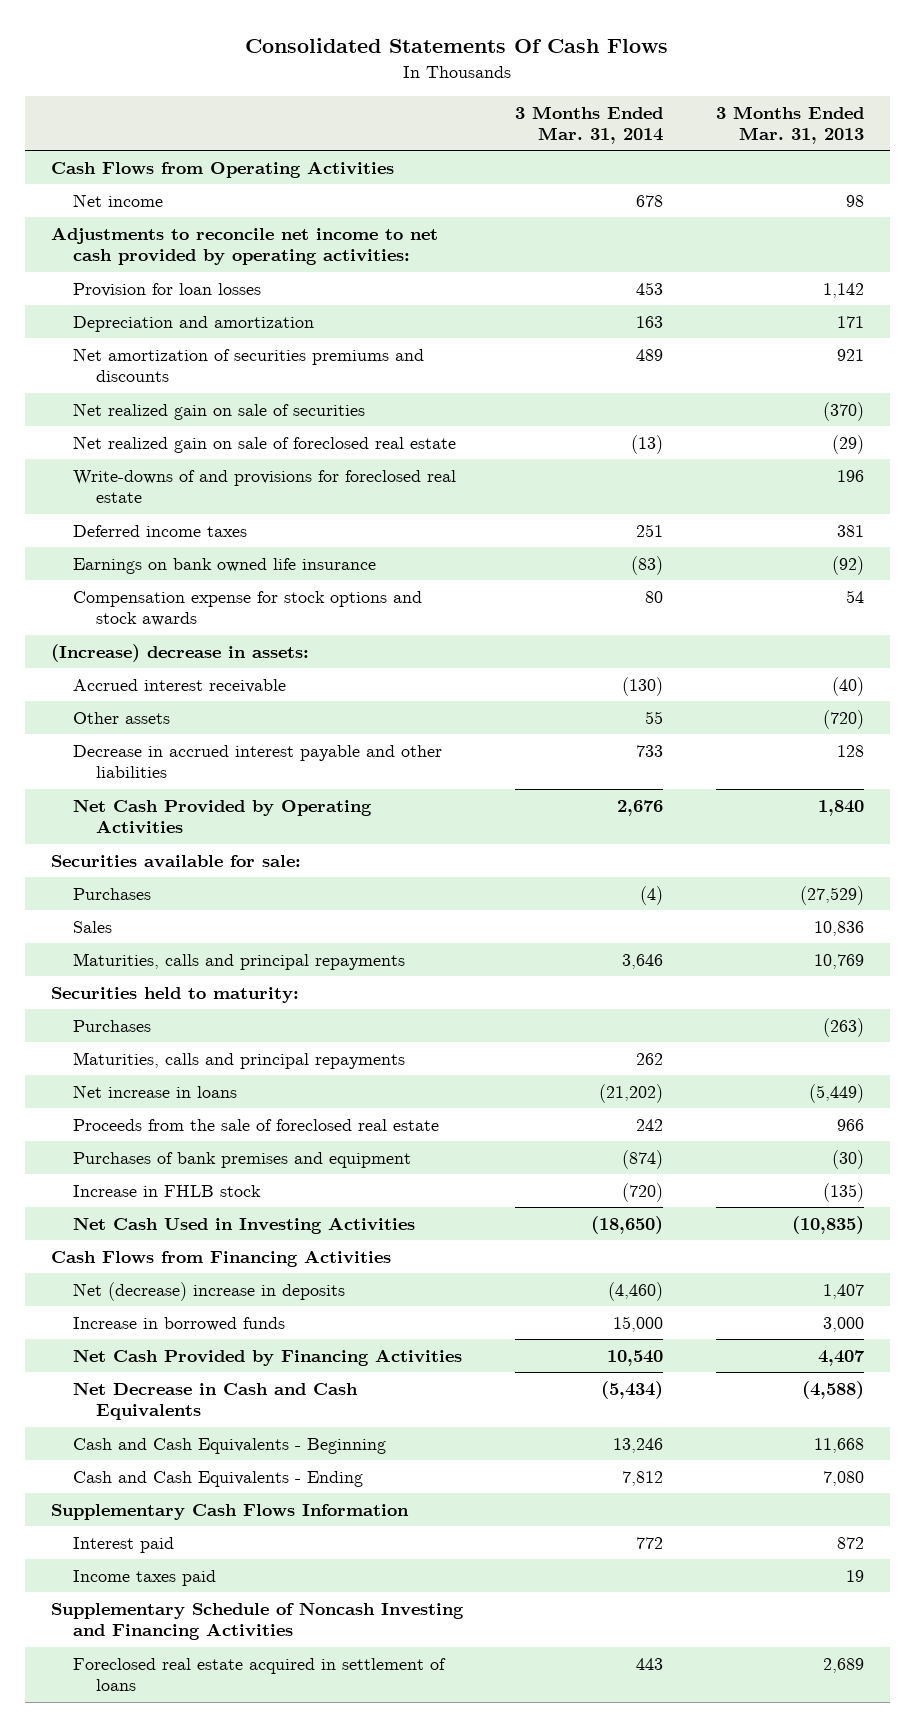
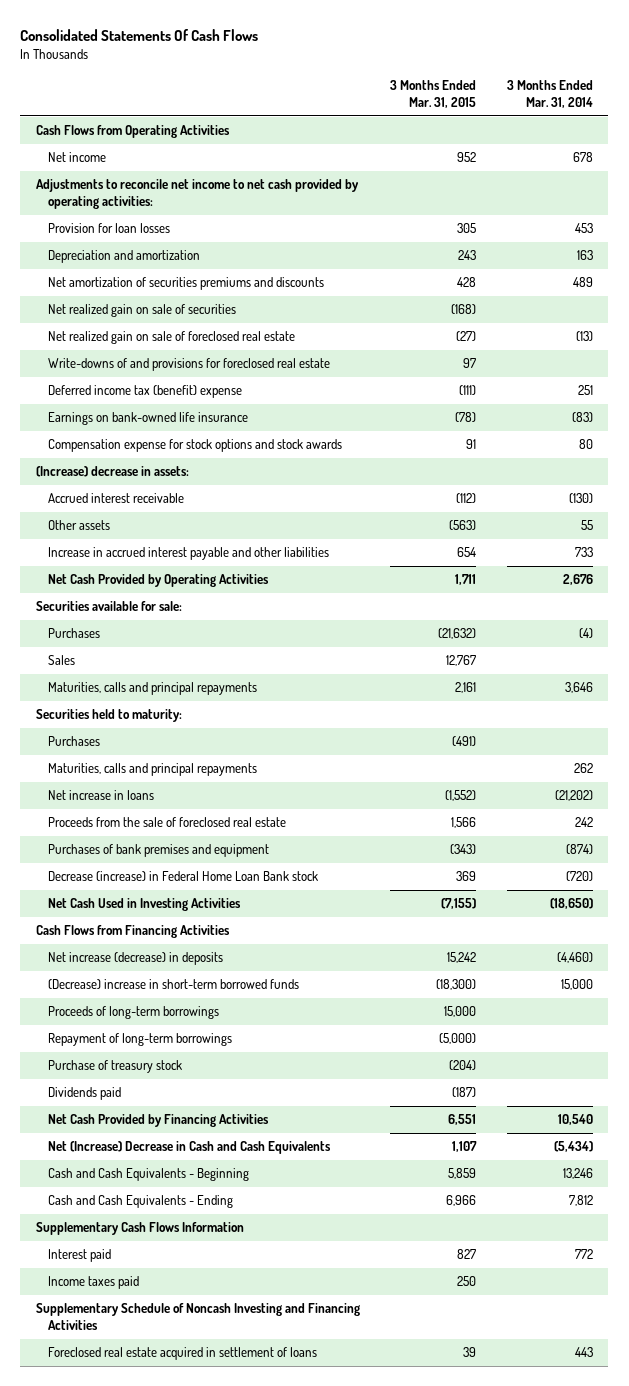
- | 3 Months Ended Mar. 31, 2014 | 3 Months Ended Mar. 31, 2013
+ | 3 Months Ended Mar. 31, 2015 | 3 Months Ended Mar. 31, 2014
- Deferred income taxes | 251 | 381
- Earnings on bank owned life insurance | (83) | (92)
+ Deferred income tax (benefit) expense | (111) | 251
+ Earnings on bank-owned life insurance | (78) | (83)
- Decrease in accrued interest payable and other liabilities | 733 | 128
+ Increase in accrued interest payable and other liabilities | 654 | 733
- Increase in FHLB stock | (720) | (135)
+ Decrease (increase) in Federal Home Loan Bank stock | 369 | (720)
- Net (decrease) increase in deposits | (4,460) | 1,407
- Increase in borrowed funds | 15,000 | 3,000
+ Net increase (decrease) in deposits | 15,242 | (4,460)
+ (Decrease) increase in short-term borrowed funds | (18,300) | 15,000
+ Proceeds of long-term borrowings | 15,000 |
+ Repayment of long-term borrowings | (5,000) |
+ Purchase of treasury stock | (204) |
+ Dividends paid | (187) |
- Net Decrease in Cash and Cash Equivalents | (5,434) | (4,588)
+ Net (Increase) Decrease in Cash and Cash Equivalents | 1,107 | (5,434)

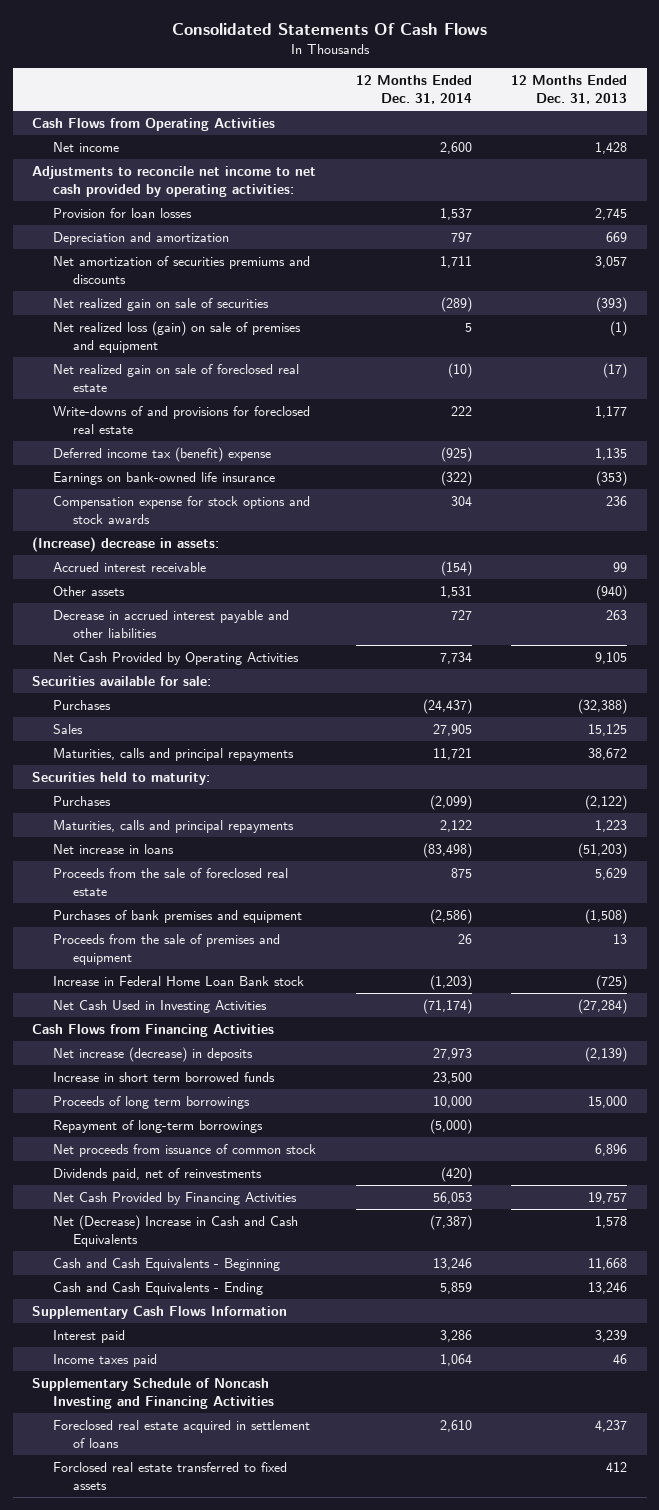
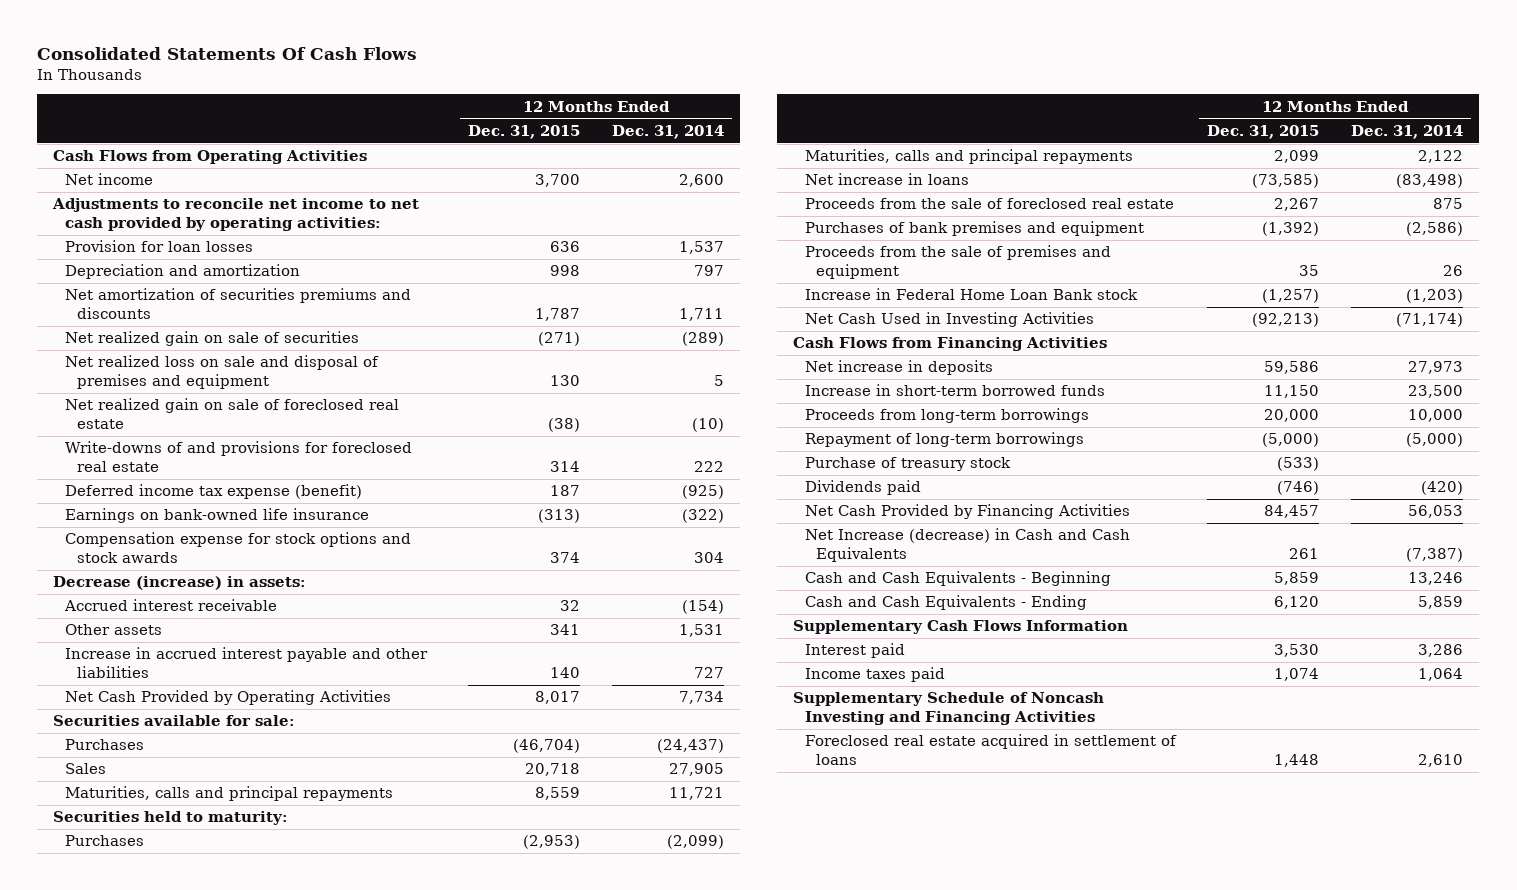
- | 12 Months Ended Dec. 31, 2014 | 12 Months Ended Dec. 31, 2013
+ | 12 Months Ended Dec. 31, 2015 | 12 Months Ended Dec. 31, 2014
- Net realized loss (gain) on sale of premises and equipment | 5 | (1)
+ Net realized loss on sale and disposal of premises and equipment | 130 | 5
- Deferred income tax (benefit) expense | (925) | 1,135
+ Deferred income tax expense (benefit) | 187 | (925)
- (Increase) decrease in assets:
+ Decrease (increase) in assets:
- Decrease in accrued interest payable and other liabilities | 727 | 263
+ Increase in accrued interest payable and other liabilities | 140 | 727
- Net increase (decrease) in deposits | 27,973 | (2,139)
- Increase in short term borrowed funds | 23,500 |
- Proceeds of long term borrowings | 10,000 | 15,000
+ Net increase in deposits | 59,586 | 27,973
+ Increase in short-term borrowed funds | 11,150 | 23,500
+ Proceeds from long-term borrowings | 20,000 | 10,000
- Net proceeds from issuance of common stock | | 6,896
- Dividends paid, net of reinvestments | (420) |
+ Purchase of treasury stock | (533) |
+ Dividends paid | (746) | (420)
- Net (Decrease) Increase in Cash and Cash Equivalents | (7,387) | 1,578
+ Net Increase (decrease) in Cash and Cash Equivalents | 261 | (7,387)
- Forclosed real estate transferred to fixed assets | | 412

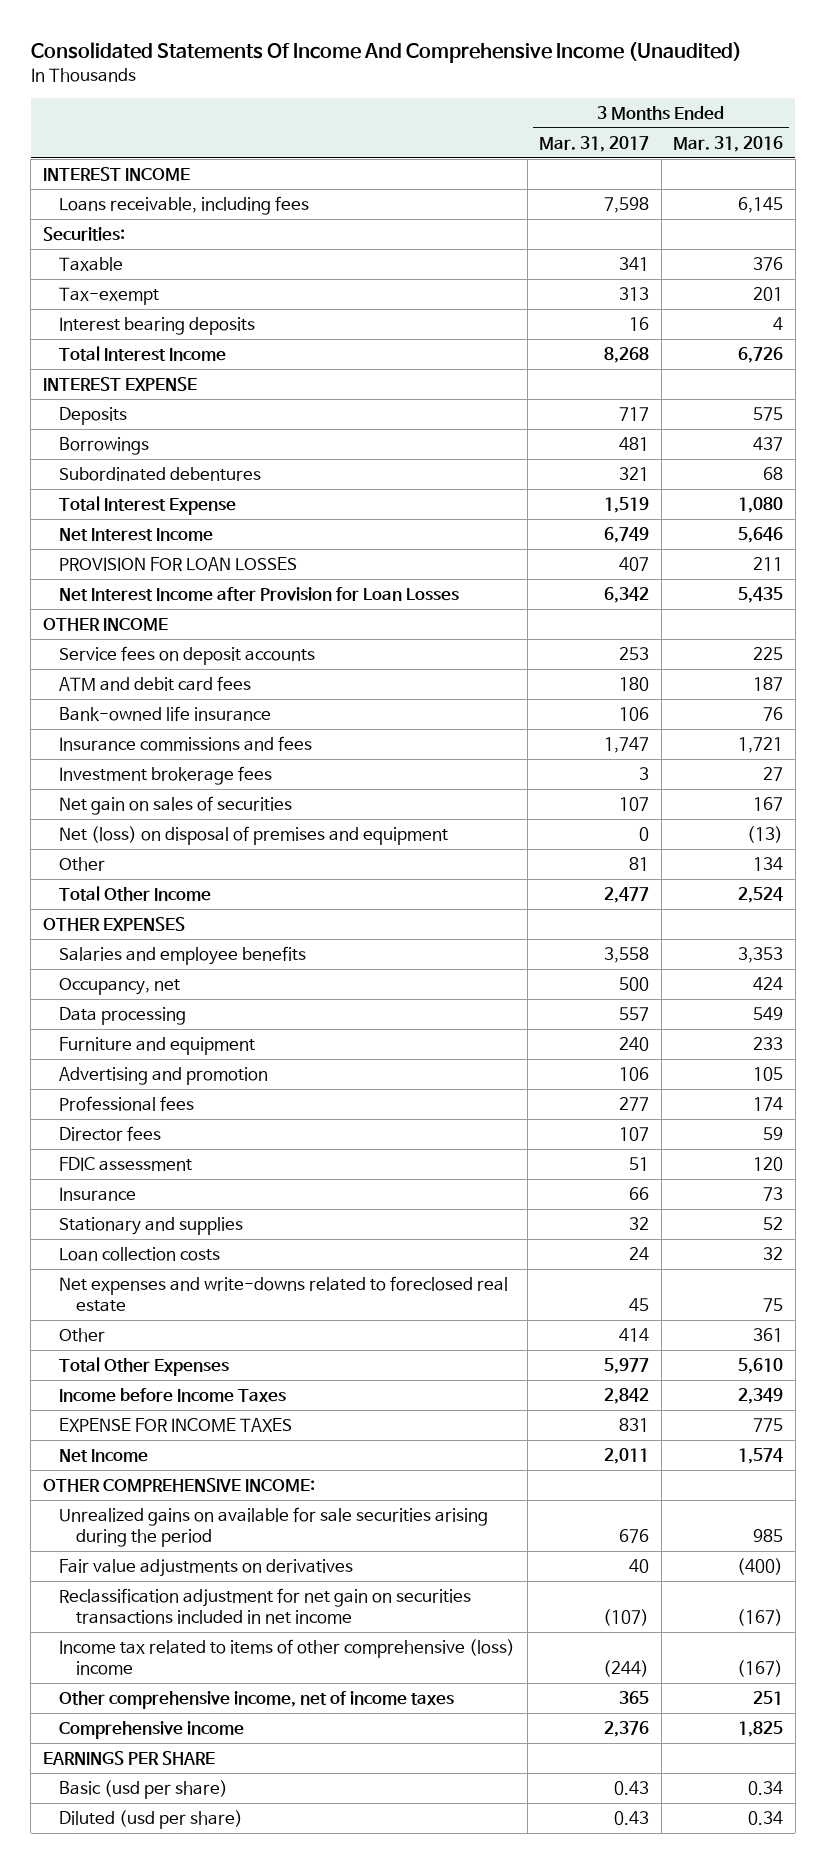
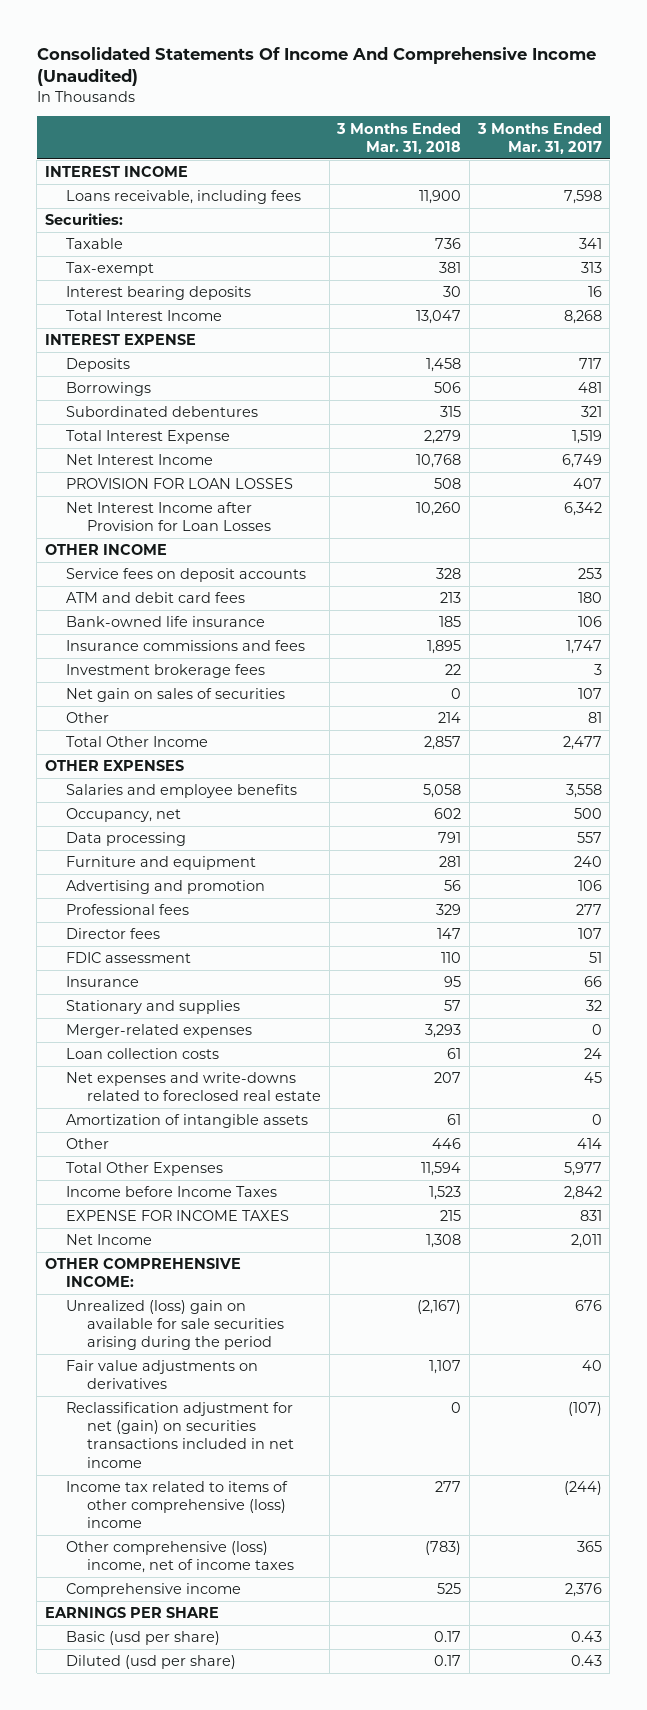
- | 3 Months Ended Mar. 31, 2017 | 3 Months Ended Mar. 31, 2016
+ | 3 Months Ended Mar. 31, 2018 | 3 Months Ended Mar. 31, 2017
- Net (loss) on disposal of premises and equipment | 0 | (13)
+ Merger-related expenses | 3,293 | 0
+ Amortization of intangible assets | 61 | 0
- Unrealized gains on available for sale securities arising during the period | 676 | 985
+ Unrealized (loss) gain on available for sale securities arising during the period | (2,167) | 676
- Reclassification adjustment for net gain on securities transactions included in net income | (107) | (167)
+ Reclassification adjustment for net (gain) on securities transactions included in net income | 0 | (107)
- Other comprehensive income, net of income taxes | 365 | 251
+ Other comprehensive (loss) income, net of income taxes | (783) | 365

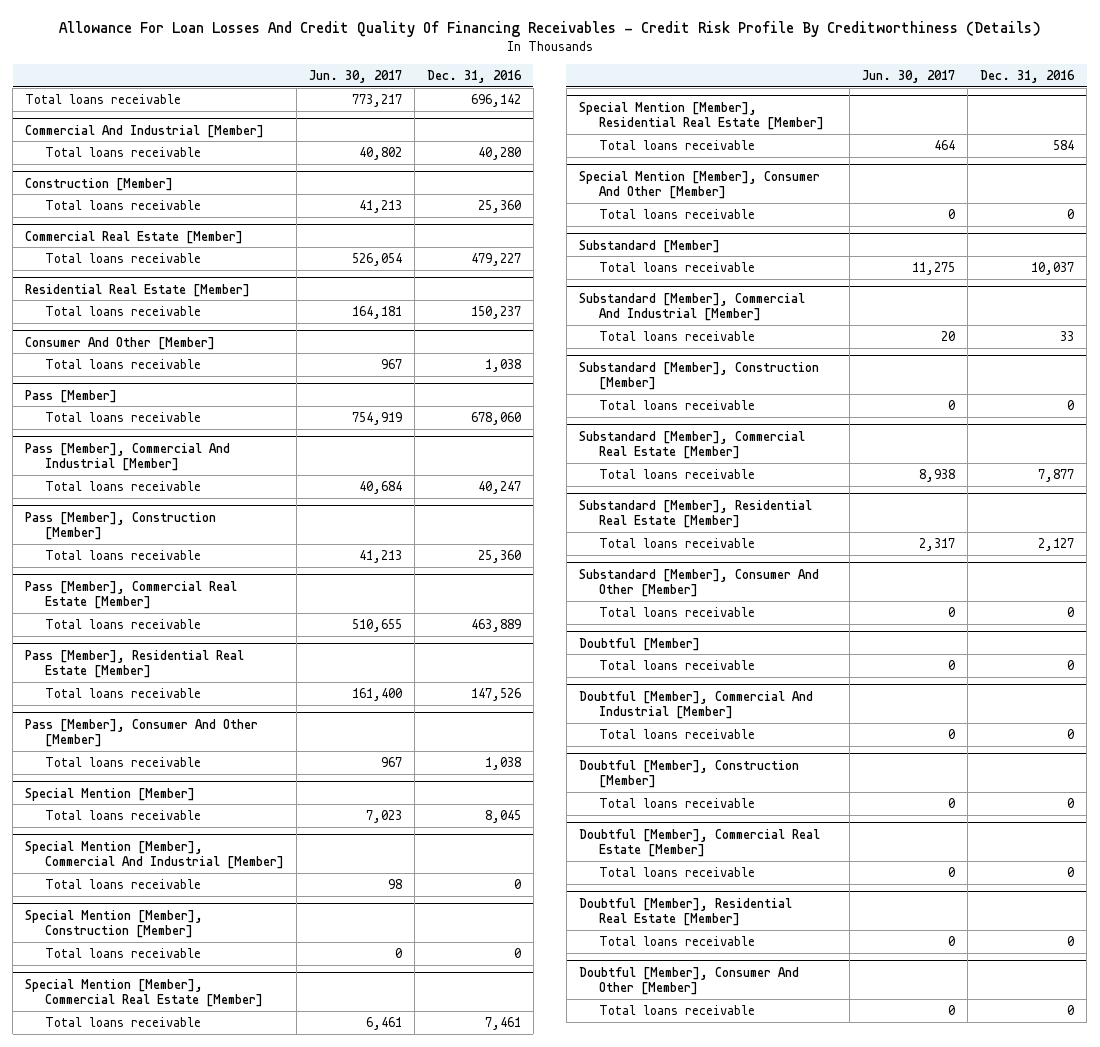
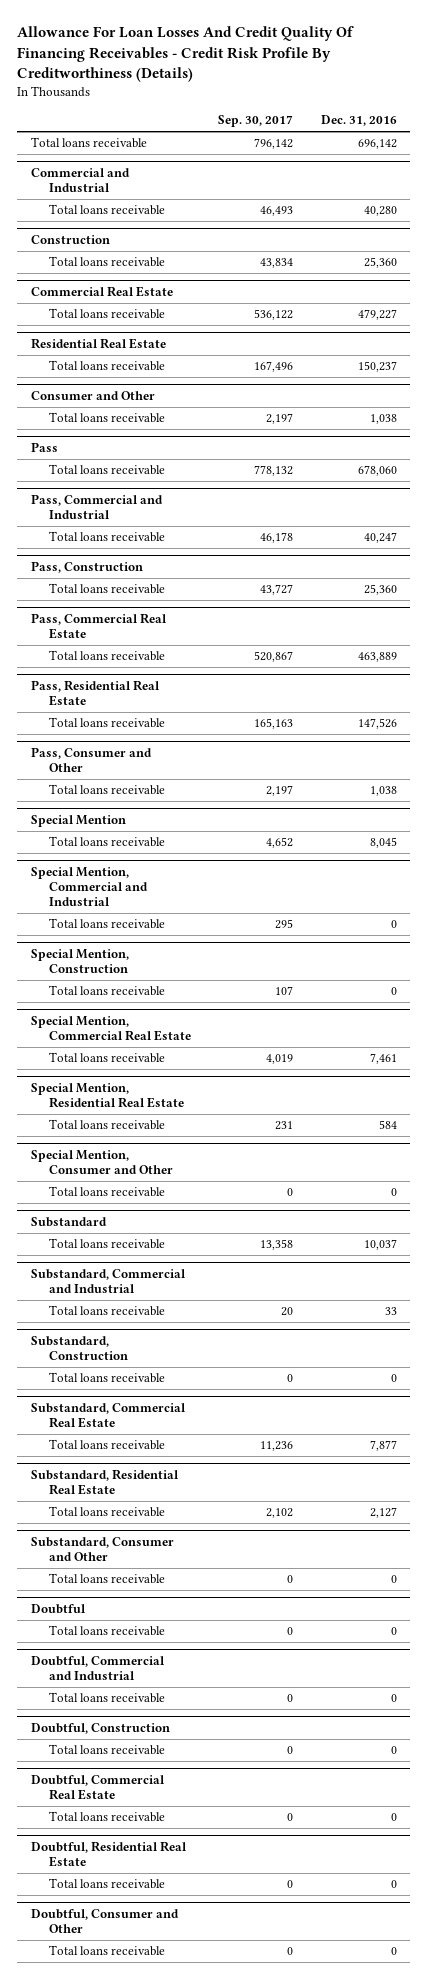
- | Jun. 30, 2017 | Dec. 31, 2016
+ | Sep. 30, 2017 | Dec. 31, 2016
- Commercial And Industrial [Member]
+ Commercial and Industrial
- Construction [Member]
+ Construction
- Commercial Real Estate [Member]
+ Commercial Real Estate
- Residential Real Estate [Member]
+ Residential Real Estate
- Consumer And Other [Member]
+ Consumer and Other
- Pass [Member]
+ Pass
- Pass [Member], Commercial And Industrial [Member]
+ Pass, Commercial and Industrial
- Pass [Member], Construction [Member]
+ Pass, Construction
- Pass [Member], Commercial Real Estate [Member]
+ Pass, Commercial Real Estate
- Pass [Member], Residential Real Estate [Member]
+ Pass, Residential Real Estate
- Pass [Member], Consumer And Other [Member]
+ Pass, Consumer and Other
- Special Mention [Member]
+ Special Mention
- Special Mention [Member], Commercial And Industrial [Member]
+ Special Mention, Commercial and Industrial
- Special Mention [Member], Construction [Member]
+ Special Mention, Construction
- Special Mention [Member], Commercial Real Estate [Member]
+ Special Mention, Commercial Real Estate
- Special Mention [Member], Residential Real Estate [Member]
+ Special Mention, Residential Real Estate
- Special Mention [Member], Consumer And Other [Member]
+ Special Mention, Consumer and Other
- Substandard [Member]
+ Substandard
- Substandard [Member], Commercial And Industrial [Member]
+ Substandard, Commercial and Industrial
- Substandard [Member], Construction [Member]
+ Substandard, Construction
- Substandard [Member], Commercial Real Estate [Member]
+ Substandard, Commercial Real Estate
- Substandard [Member], Residential Real Estate [Member]
+ Substandard, Residential Real Estate
- Substandard [Member], Consumer And Other [Member]
+ Substandard, Consumer and Other
- Doubtful [Member]
+ Doubtful
- Doubtful [Member], Commercial And Industrial [Member]
+ Doubtful, Commercial and Industrial
- Doubtful [Member], Construction [Member]
+ Doubtful, Construction
- Doubtful [Member], Commercial Real Estate [Member]
+ Doubtful, Commercial Real Estate
- Doubtful [Member], Residential Real Estate [Member]
+ Doubtful, Residential Real Estate
- Doubtful [Member], Consumer And Other [Member]
+ Doubtful, Consumer and Other

